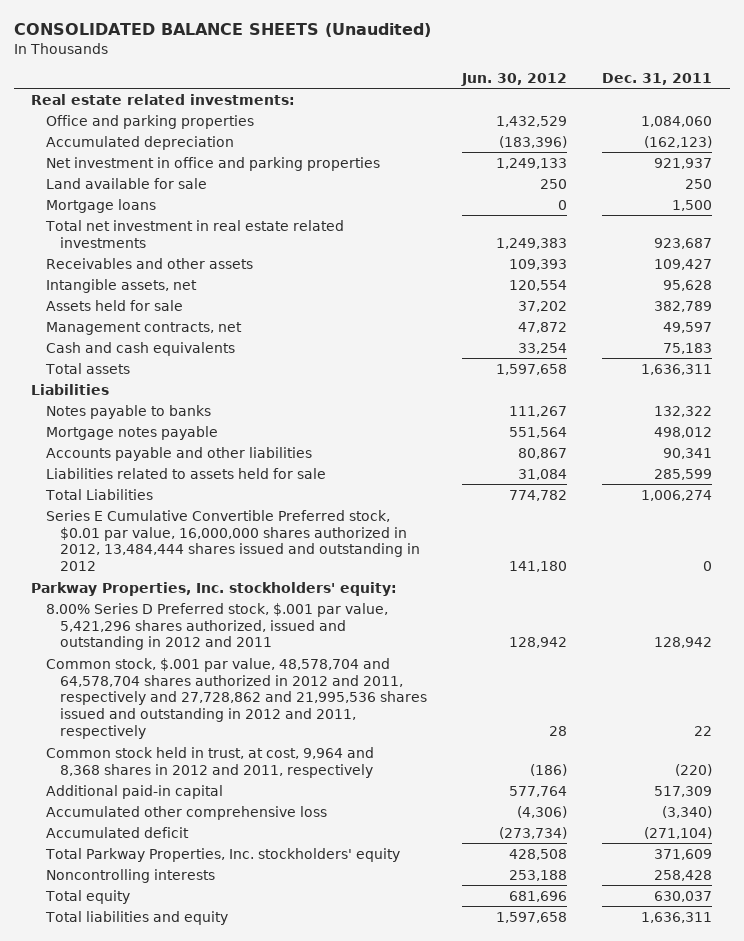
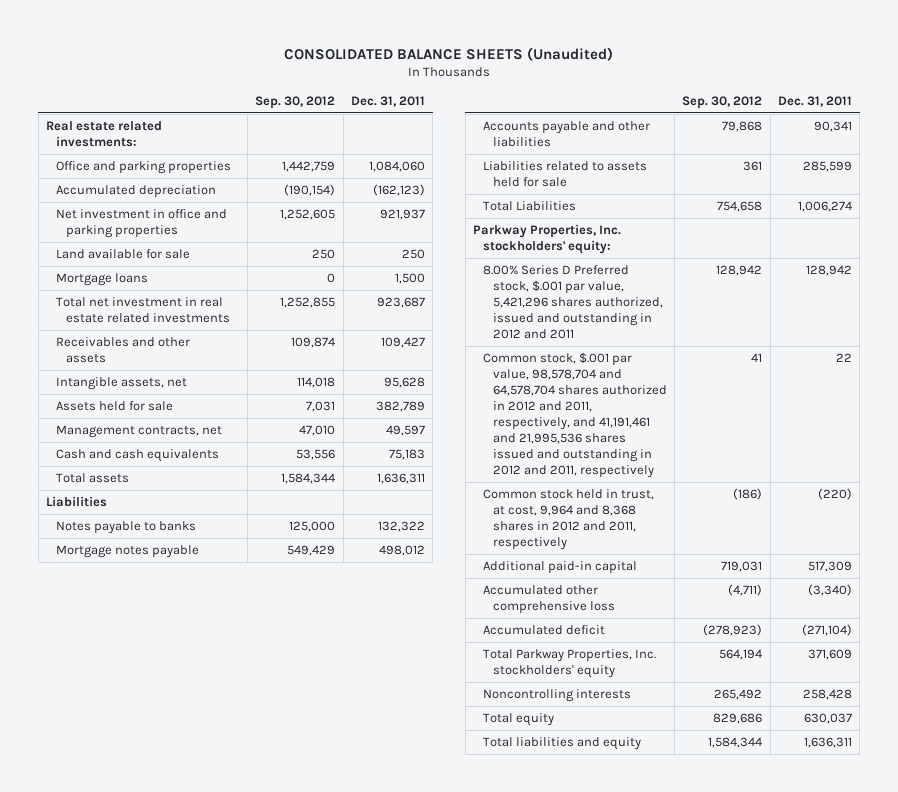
- | Jun. 30, 2012 | Dec. 31, 2011
+ | Sep. 30, 2012 | Dec. 31, 2011
- Series E Cumulative Convertible Preferred stock, $0.01 par value, 16,000,000 shares authorized in 2012, 13,484,444 shares issued and outstanding in 2012 | 141,180 | 0
- Common stock, $.001 par value, 48,578,704 and 64,578,704 shares authorized in 2012 and 2011, respectively and 27,728,862 and 21,995,536 shares issued and outstanding in 2012 and 2011, respectively | 28 | 22
+ Common stock, $.001 par value, 98,578,704 and 64,578,704 shares authorized in 2012 and 2011, respectively, and 41,191,461 and 21,995,536 shares issued and outstanding in 2012 and 2011, respectively | 41 | 22

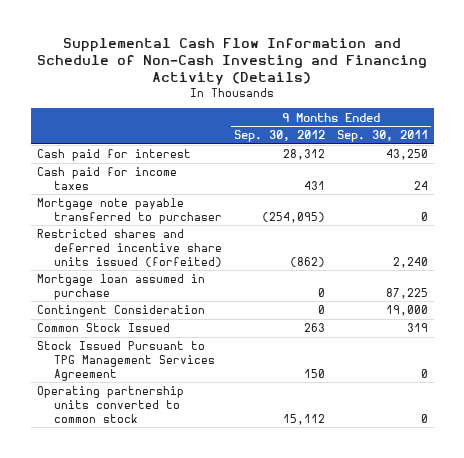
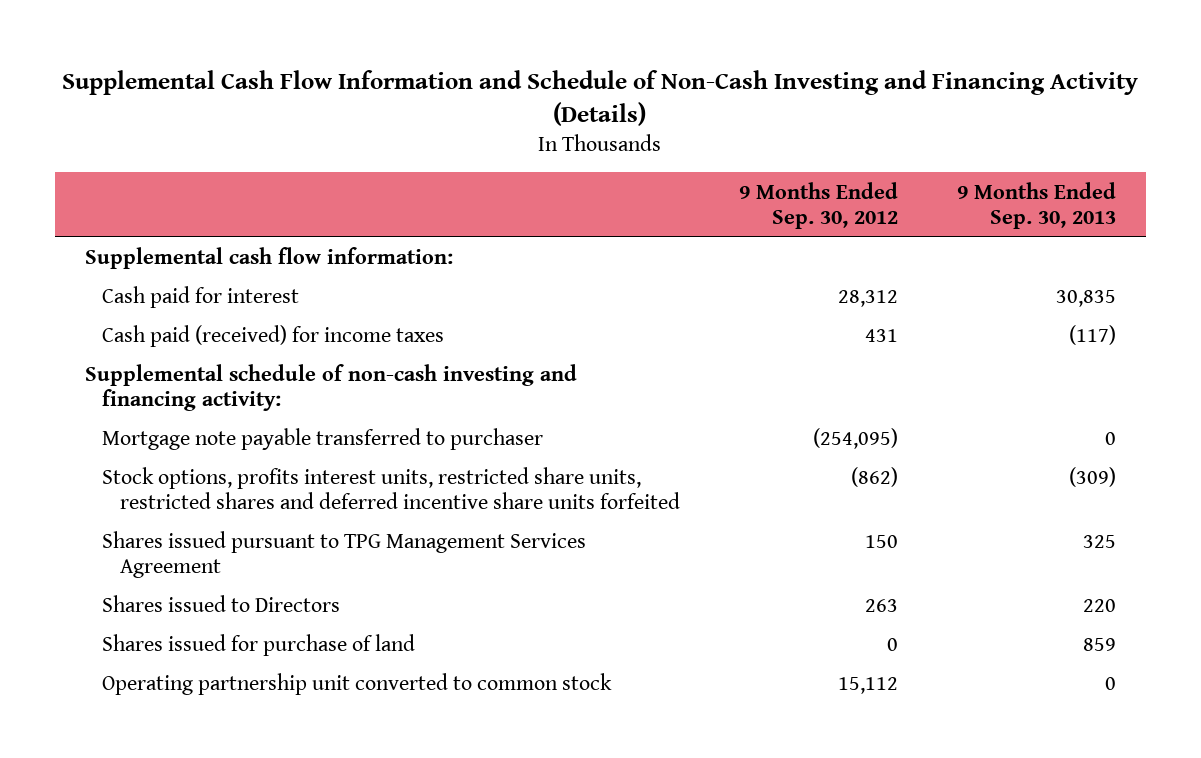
- | 9 Months Ended Sep. 30, 2012 | 9 Months Ended Sep. 30, 2011
+ | 9 Months Ended Sep. 30, 2012 | 9 Months Ended Sep. 30, 2013
+ Supplemental cash flow information:
- Cash paid for income taxes | 431 | 24
+ Cash paid (received) for income taxes | 431 | (117)
+ Supplemental schedule of non-cash investing and financing activity:
- Restricted shares and deferred incentive share units issued (forfeited) | (862) | 2,240
- Mortgage loan assumed in purchase | 0 | 87,225
- Contingent Consideration | 0 | 19,000
- Common Stock Issued | 263 | 319
- Stock Issued Pursuant to TPG Management Services Agreement | 150 | 0
- Operating partnership units converted to common stock | 15,112 | 0
+ Stock options, profits interest units, restricted share units, restricted shares and deferred incentive share units forfeited | (862) | (309)
+ Shares issued pursuant to TPG Management Services Agreement | 150 | 325
+ Shares issued to Directors | 263 | 220
+ Shares issued for purchase of land | 0 | 859
+ Operating partnership unit converted to common stock | 15,112 | 0

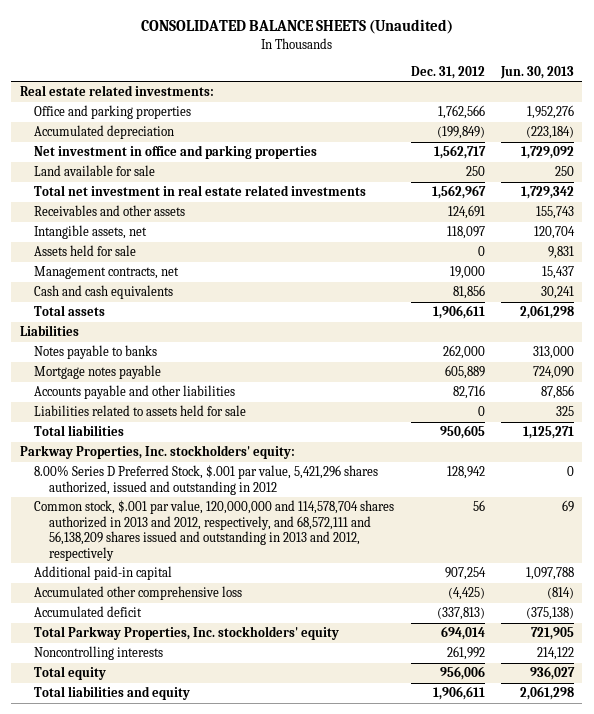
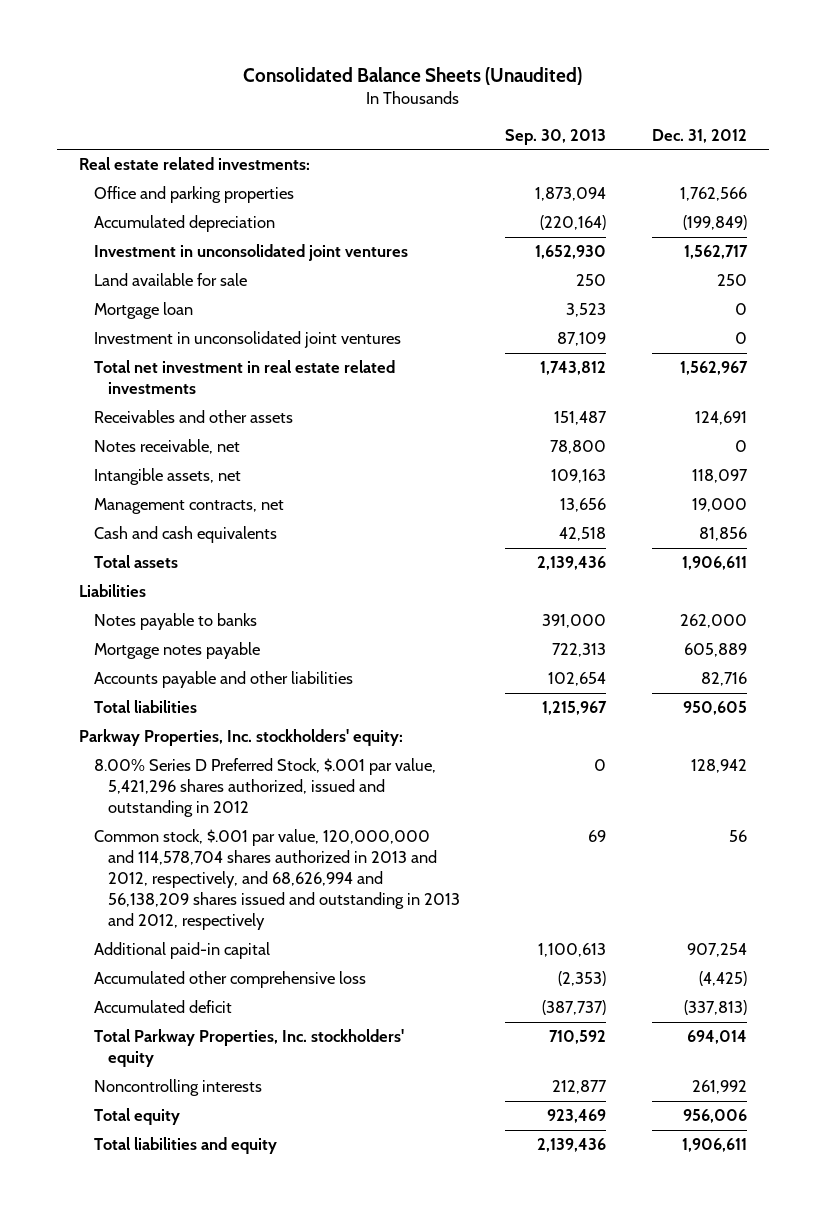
- CONSOLIDATED BALANCE SHEETS (Unaudited)
+ Consolidated Balance Sheets (Unaudited)
- | Dec. 31, 2012 | Jun. 30, 2013
+ | Sep. 30, 2013 | Dec. 31, 2012
- Net investment in office and parking properties | 1,562,717 | 1,729,092
+ Investment in unconsolidated joint ventures | 1,652,930 | 1,562,717
+ Mortgage loan | 3,523 | 0
+ Investment in unconsolidated joint ventures | 87,109 | 0
+ Notes receivable, net | 78,800 | 0
- Assets held for sale | 0 | 9,831
- Liabilities related to assets held for sale | 0 | 325
- Common stock, $.001 par value, 120,000,000 and 114,578,704 shares authorized in 2013 and 2012, respectively, and 68,572,111 and 56,138,209 shares issued and outstanding in 2013 and 2012, respectively | 56 | 69
+ Common stock, $.001 par value, 120,000,000 and 114,578,704 shares authorized in 2013 and 2012, respectively, and 68,626,994 and 56,138,209 shares issued and outstanding in 2013 and 2012, respectively | 69 | 56

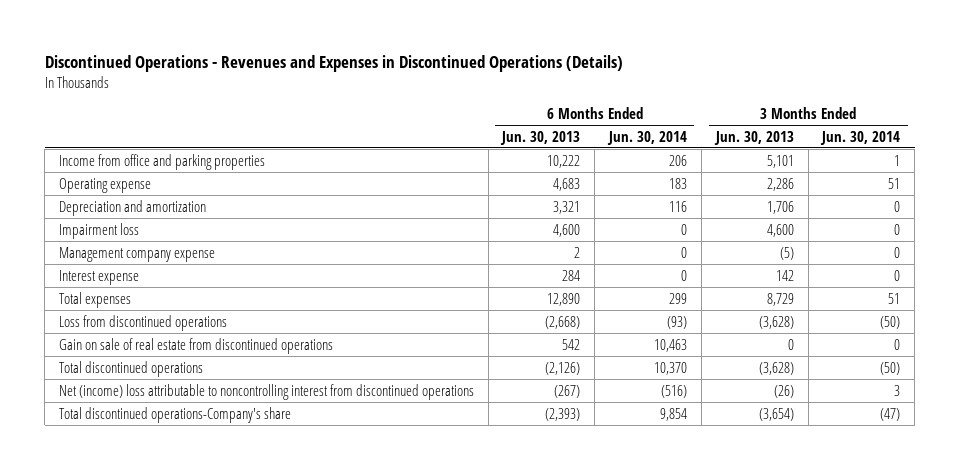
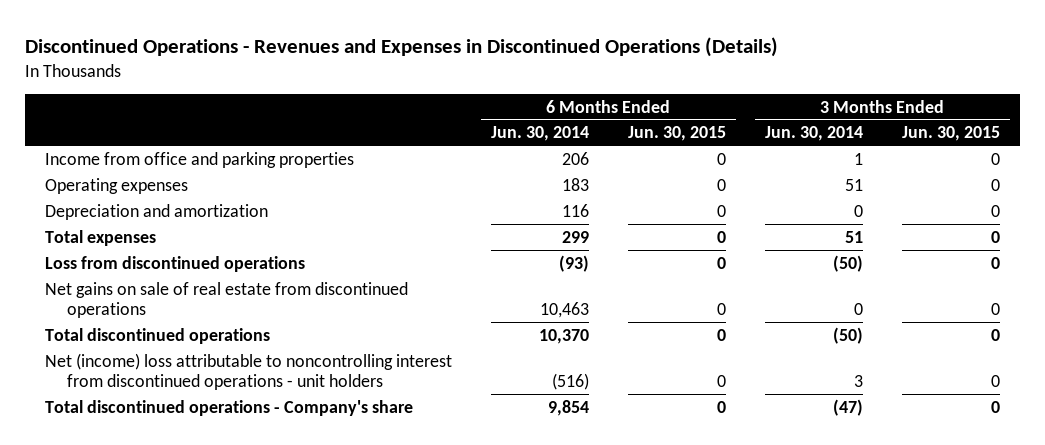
- | 6 Months Ended Jun. 30, 2013 | 6 Months Ended Jun. 30, 2014 | 3 Months Ended Jun. 30, 2013 | 3 Months Ended Jun. 30, 2014
+ | 6 Months Ended Jun. 30, 2014 | 6 Months Ended Jun. 30, 2015 | 3 Months Ended Jun. 30, 2014 | 3 Months Ended Jun. 30, 2015
- Operating expense | 4,683 | 183 | 2,286 | 51
+ Operating expenses | 183 | 0 | 51 | 0
- Impairment loss | 4,600 | 0 | 4,600 | 0
- Management company expense | 2 | 0 | (5) | 0
- Interest expense | 284 | 0 | 142 | 0
- Gain on sale of real estate from discontinued operations | 542 | 10,463 | 0 | 0
+ Net gains on sale of real estate from discontinued operations | 10,463 | 0 | 0 | 0
- Net (income) loss attributable to noncontrolling interest from discontinued operations | (267) | (516) | (26) | 3
- Total discontinued operations-Company's share | (2,393) | 9,854 | (3,654) | (47)
+ Net (income) loss attributable to noncontrolling interest from discontinued operations - unit holders | (516) | 0 | 3 | 0
+ Total discontinued operations - Company's share | 9,854 | 0 | (47) | 0

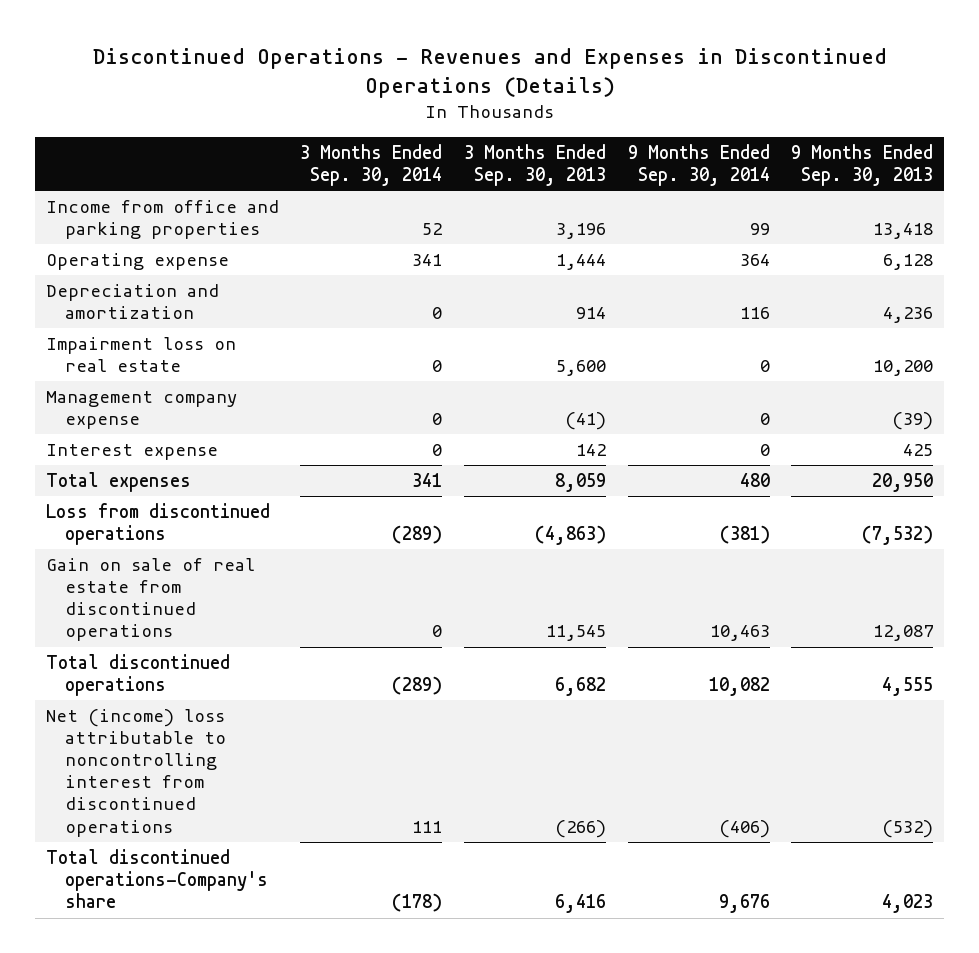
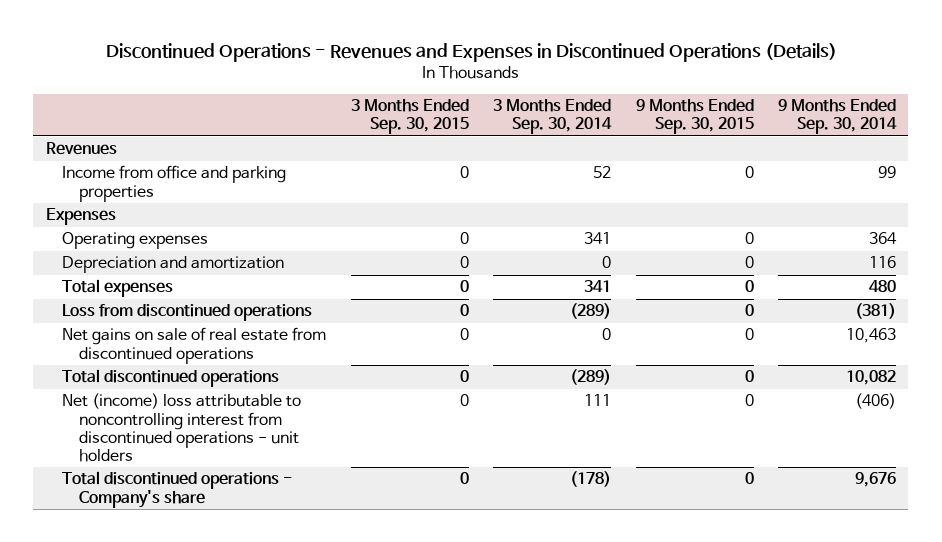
- | 3 Months Ended Sep. 30, 2014 | 3 Months Ended Sep. 30, 2013 | 9 Months Ended Sep. 30, 2014 | 9 Months Ended Sep. 30, 2013
+ | 3 Months Ended Sep. 30, 2015 | 3 Months Ended Sep. 30, 2014 | 9 Months Ended Sep. 30, 2015 | 9 Months Ended Sep. 30, 2014
+ Revenues
- Operating expense | 341 | 1,444 | 364 | 6,128
+ Expenses
+ Operating expenses | 0 | 341 | 0 | 364
- Impairment loss on real estate | 0 | 5,600 | 0 | 10,200
- Management company expense | 0 | (41) | 0 | (39)
- Interest expense | 0 | 142 | 0 | 425
- Gain on sale of real estate from discontinued operations | 0 | 11,545 | 10,463 | 12,087
+ Net gains on sale of real estate from discontinued operations | 0 | 0 | 0 | 10,463
- Net (income) loss attributable to noncontrolling interest from discontinued operations | 111 | (266) | (406) | (532)
- Total discontinued operations-Company's share | (178) | 6,416 | 9,676 | 4,023
+ Net (income) loss attributable to noncontrolling interest from discontinued operations - unit holders | 0 | 111 | 0 | (406)
+ Total discontinued operations - Company's share | 0 | (178) | 0 | 9,676

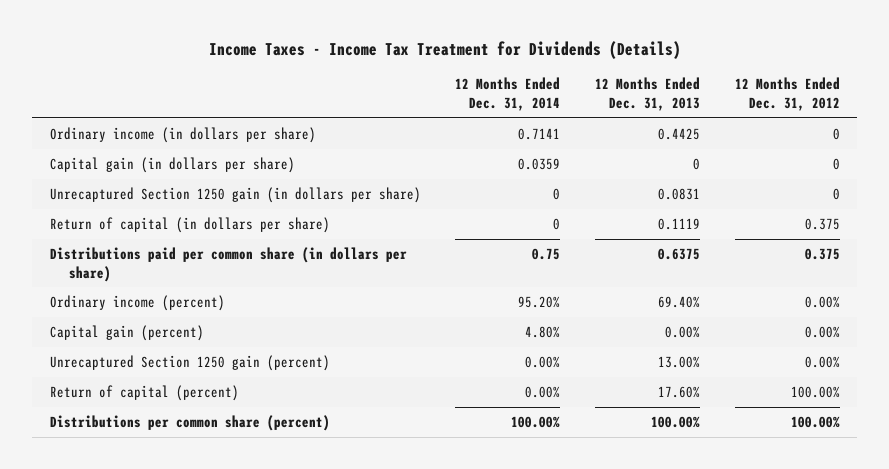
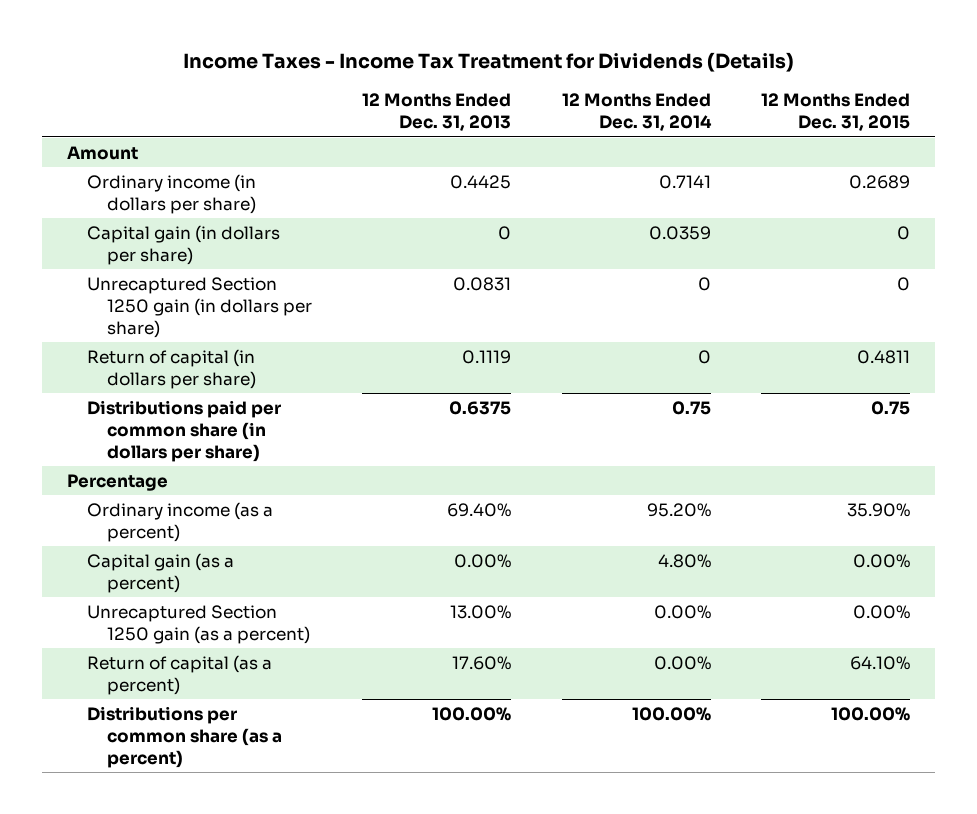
- | 12 Months Ended Dec. 31, 2014 | 12 Months Ended Dec. 31, 2013 | 12 Months Ended Dec. 31, 2012
+ | 12 Months Ended Dec. 31, 2013 | 12 Months Ended Dec. 31, 2014 | 12 Months Ended Dec. 31, 2015
+ Amount
- Ordinary income (percent) | 95.20% | 69.40% | 0.00%
- Capital gain (percent) | 4.80% | 0.00% | 0.00%
- Unrecaptured Section 1250 gain (percent) | 0.00% | 13.00% | 0.00%
- Return of capital (percent) | 0.00% | 17.60% | 100.00%
- Distributions per common share (percent) | 100.00% | 100.00% | 100.00%
+ Percentage
+ Ordinary income (as a percent) | 69.40% | 95.20% | 35.90%
+ Capital gain (as a percent) | 0.00% | 4.80% | 0.00%
+ Unrecaptured Section 1250 gain (as a percent) | 13.00% | 0.00% | 0.00%
+ Return of capital (as a percent) | 17.60% | 0.00% | 64.10%
+ Distributions per common share (as a percent) | 100.00% | 100.00% | 100.00%

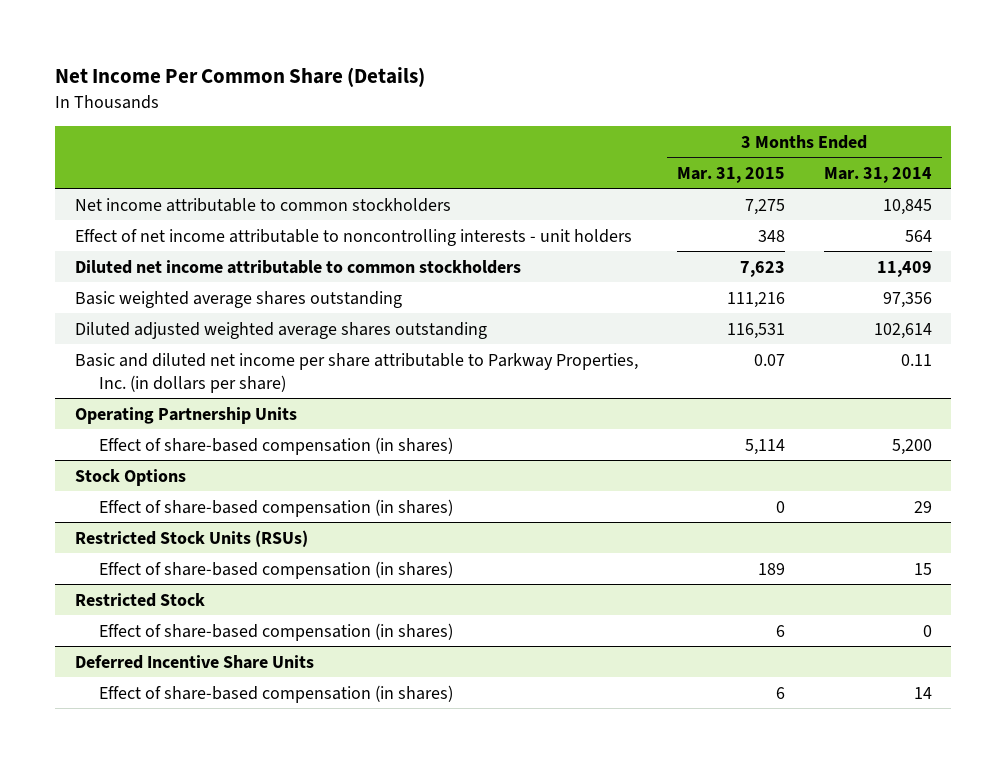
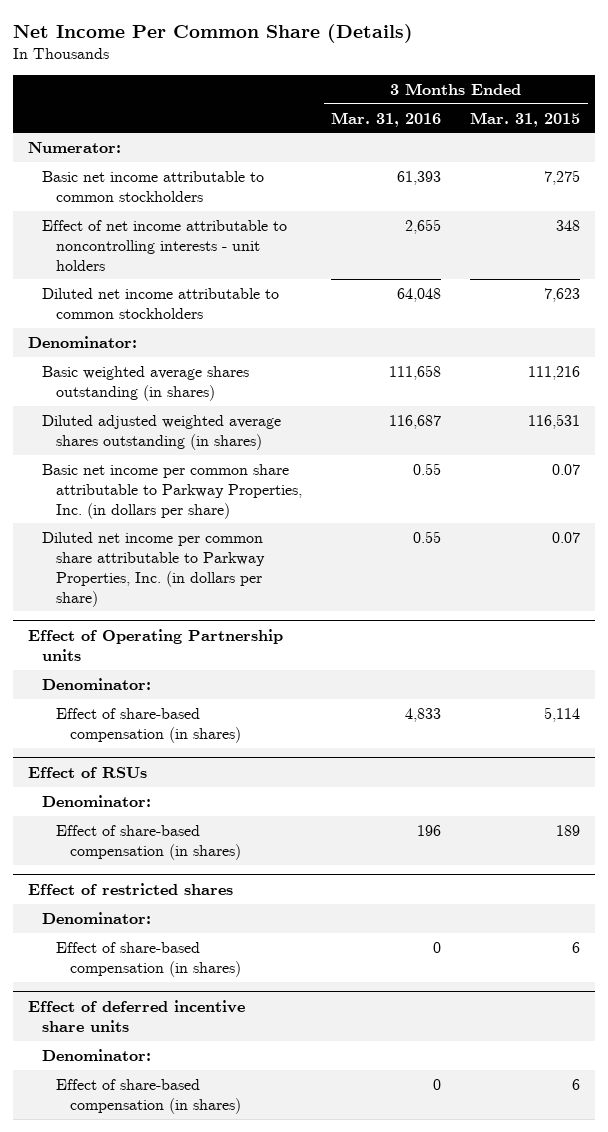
- | 3 Months Ended Mar. 31, 2015 | 3 Months Ended Mar. 31, 2014
+ | 3 Months Ended Mar. 31, 2016 | 3 Months Ended Mar. 31, 2015
- Net income attributable to common stockholders | 7,275 | 10,845
+ Numerator:
+ Basic net income attributable to common stockholders | 61,393 | 7,275
- Basic weighted average shares outstanding | 111,216 | 97,356
- Diluted adjusted weighted average shares outstanding | 116,531 | 102,614
- Basic and diluted net income per share attributable to Parkway Properties, Inc. (in dollars per share) | 0.07 | 0.11
- Operating Partnership Units
+ Denominator:
+ Basic weighted average shares outstanding (in shares) | 111,658 | 111,216
+ Diluted adjusted weighted average shares outstanding (in shares) | 116,687 | 116,531
+ Basic net income per common share attributable to Parkway Properties, Inc. (in dollars per share) | 0.55 | 0.07
+ Diluted net income per common share attributable to Parkway Properties, Inc. (in dollars per share) | 0.55 | 0.07
+ Effect of Operating Partnership units
+ Denominator:
- Stock Options
- Effect of share-based compensation (in shares) | 0 | 29
- Restricted Stock Units (RSUs)
+ Effect of RSUs
+ Denominator:
- Restricted Stock
+ Effect of restricted shares
+ Denominator:
- Deferred Incentive Share Units
+ Effect of deferred incentive share units
+ Denominator:

